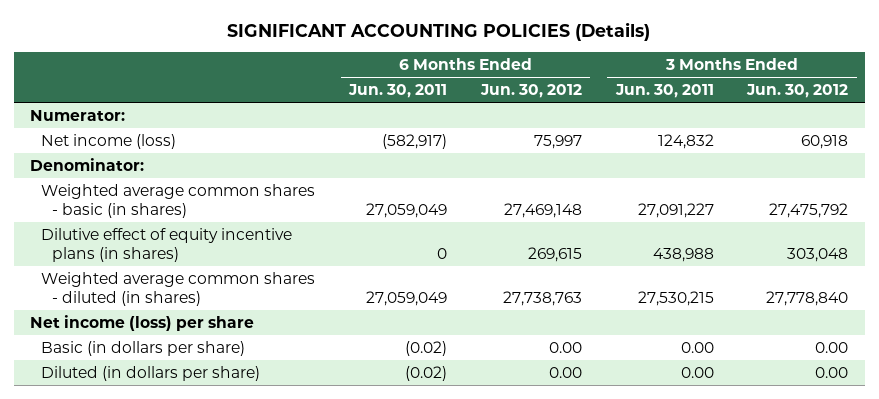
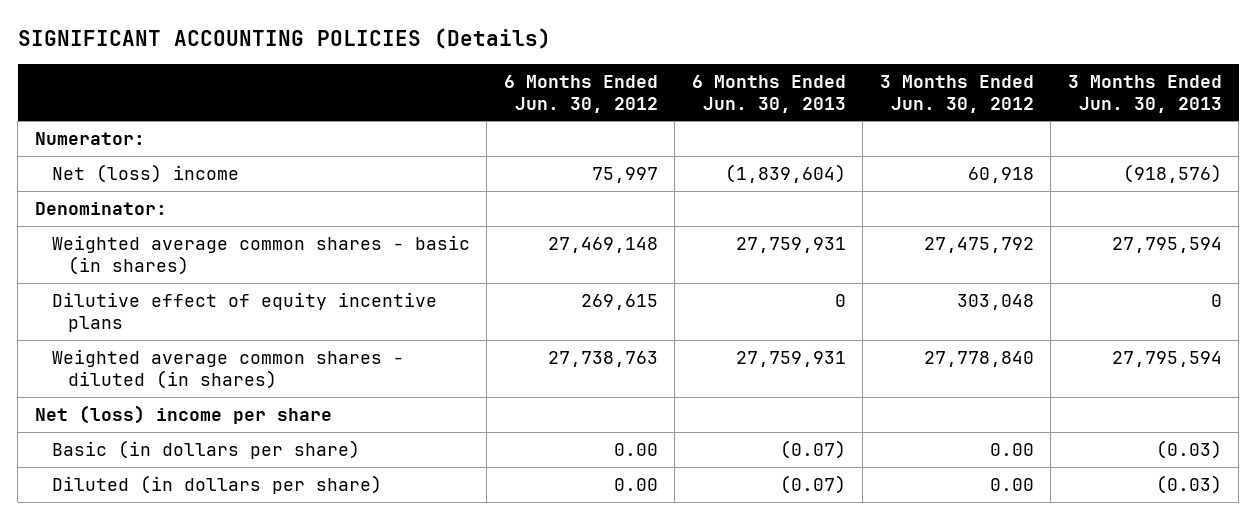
- | 6 Months Ended Jun. 30, 2011 | 6 Months Ended Jun. 30, 2012 | 3 Months Ended Jun. 30, 2011 | 3 Months Ended Jun. 30, 2012
+ | 6 Months Ended Jun. 30, 2012 | 6 Months Ended Jun. 30, 2013 | 3 Months Ended Jun. 30, 2012 | 3 Months Ended Jun. 30, 2013
- Net income (loss) | (582,917) | 75,997 | 124,832 | 60,918
+ Net (loss) income | 75,997 | (1,839,604) | 60,918 | (918,576)
- Dilutive effect of equity incentive plans (in shares) | 0 | 269,615 | 438,988 | 303,048
+ Dilutive effect of equity incentive plans | 269,615 | 0 | 303,048 | 0
- Net income (loss) per share
+ Net (loss) income per share

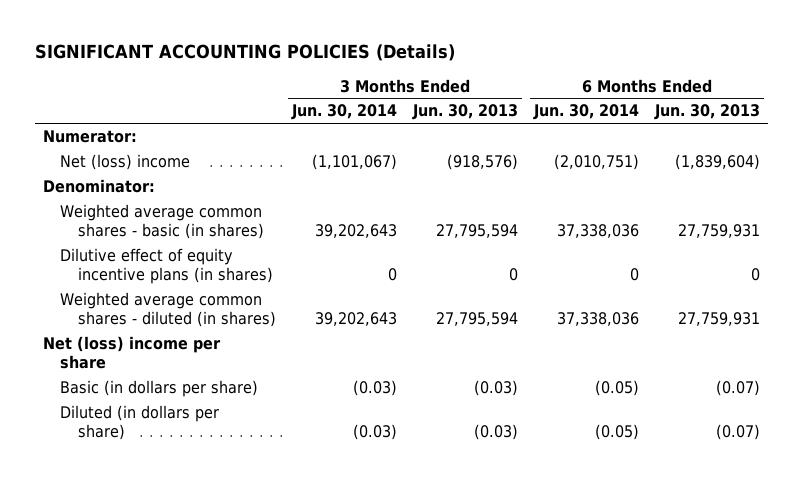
- | 6 Months Ended Jun. 30, 2012 | 6 Months Ended Jun. 30, 2013 | 3 Months Ended Jun. 30, 2012 | 3 Months Ended Jun. 30, 2013
+ | 3 Months Ended Jun. 30, 2014 | 3 Months Ended Jun. 30, 2013 | 6 Months Ended Jun. 30, 2014 | 6 Months Ended Jun. 30, 2013
- Dilutive effect of equity incentive plans | 269,615 | 0 | 303,048 | 0
+ Dilutive effect of equity incentive plans (in shares) | 0 | 0 | 0 | 0

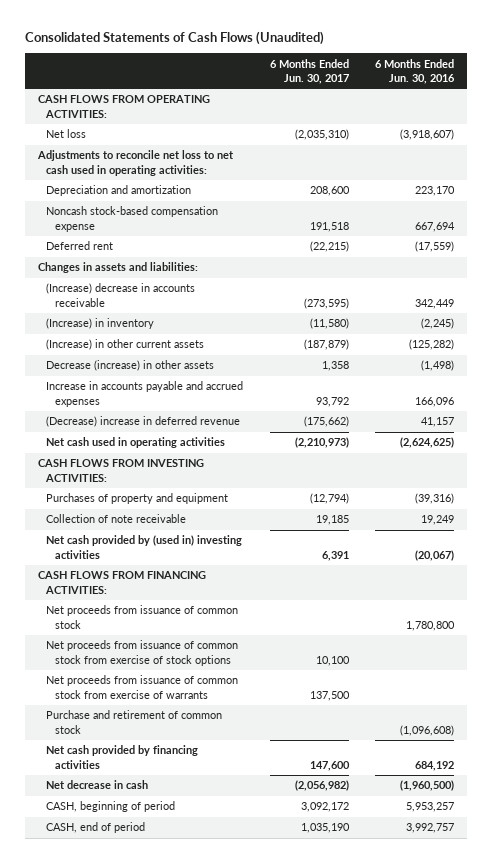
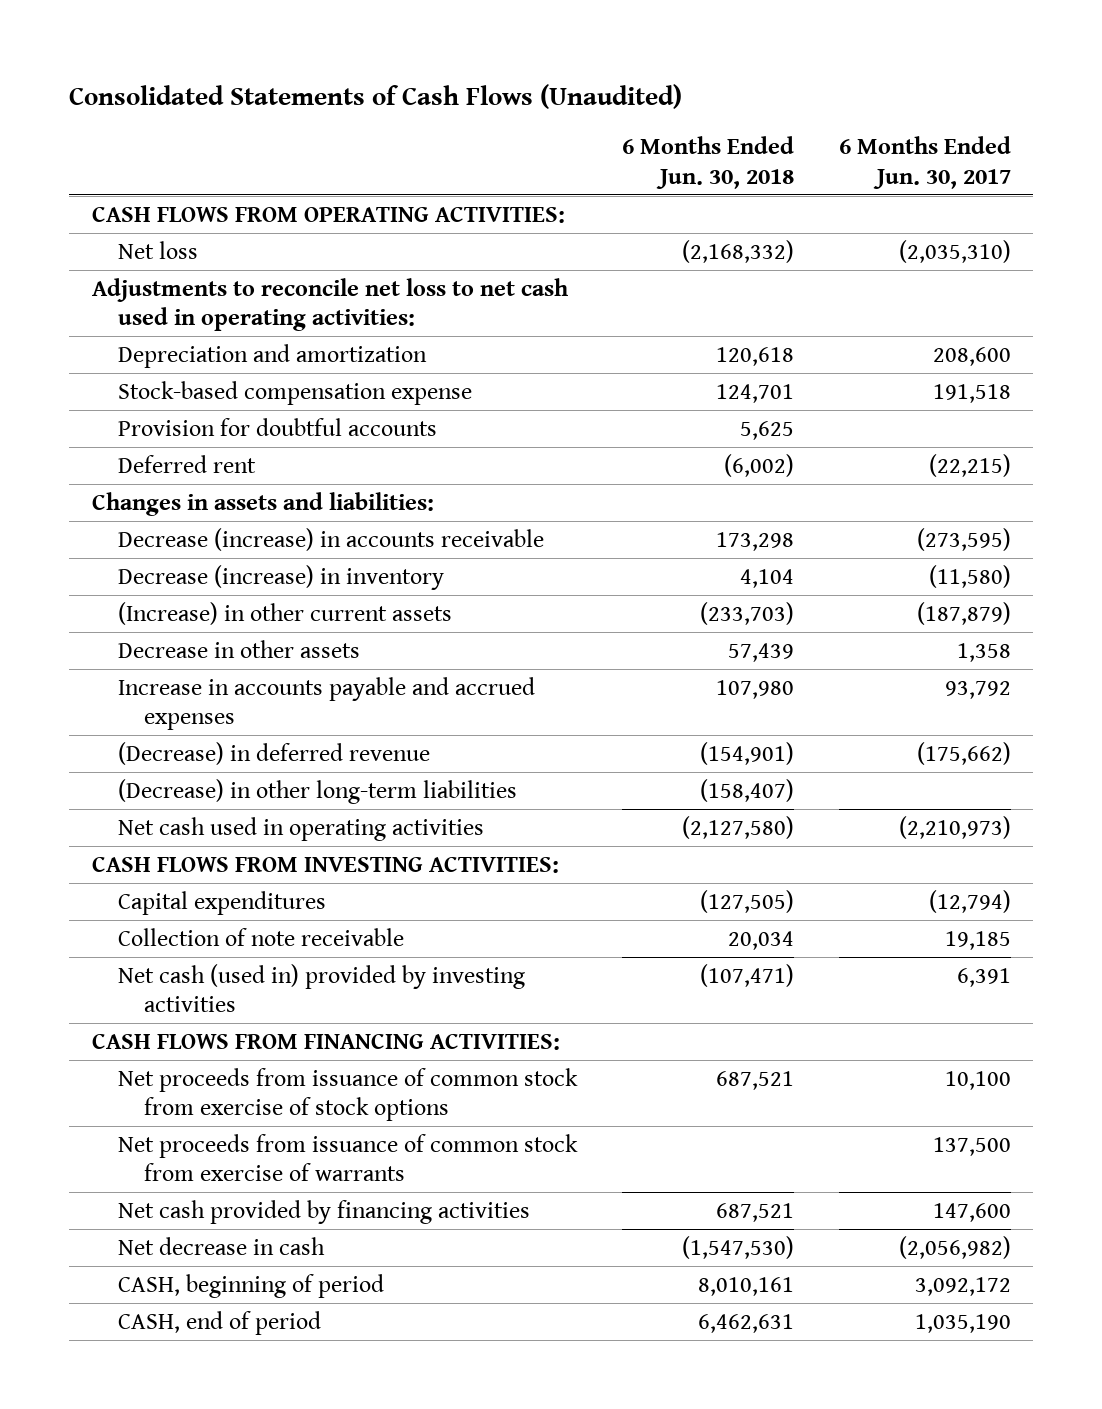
- | 6 Months Ended Jun. 30, 2017 | 6 Months Ended Jun. 30, 2016
+ | 6 Months Ended Jun. 30, 2018 | 6 Months Ended Jun. 30, 2017
- Noncash stock-based compensation expense | 191,518 | 667,694
+ Stock-based compensation expense | 124,701 | 191,518
+ Provision for doubtful accounts | 5,625 |
- (Increase) decrease in accounts receivable | (273,595) | 342,449
- (Increase) in inventory | (11,580) | (2,245)
+ Decrease (increase) in accounts receivable | 173,298 | (273,595)
+ Decrease (increase) in inventory | 4,104 | (11,580)
- Decrease (increase) in other assets | 1,358 | (1,498)
+ Decrease in other assets | 57,439 | 1,358
- (Decrease) increase in deferred revenue | (175,662) | 41,157
+ (Decrease) in deferred revenue | (154,901) | (175,662)
+ (Decrease) in other long-term liabilities | (158,407) |
- Purchases of property and equipment | (12,794) | (39,316)
+ Capital expenditures | (127,505) | (12,794)
- Net cash provided by (used in) investing activities | 6,391 | (20,067)
+ Net cash (used in) provided by investing activities | (107,471) | 6,391
- Net proceeds from issuance of common stock | | 1,780,800
- Purchase and retirement of common stock | | (1,096,608)

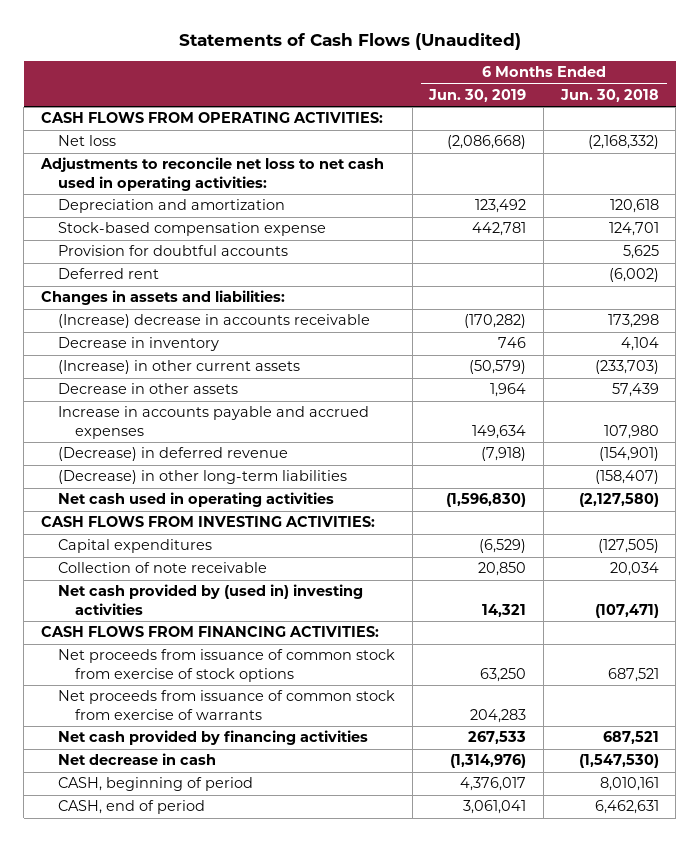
- Consolidated Statements of Cash Flows (Unaudited)
+ Statements of Cash Flows (Unaudited)
- | 6 Months Ended Jun. 30, 2018 | 6 Months Ended Jun. 30, 2017
+ | 6 Months Ended Jun. 30, 2019 | 6 Months Ended Jun. 30, 2018
- Decrease (increase) in accounts receivable | 173,298 | (273,595)
- Decrease (increase) in inventory | 4,104 | (11,580)
+ (Increase) decrease in accounts receivable | (170,282) | 173,298
+ Decrease in inventory | 746 | 4,104
- Net cash (used in) provided by investing activities | (107,471) | 6,391
+ Net cash provided by (used in) investing activities | 14,321 | (107,471)

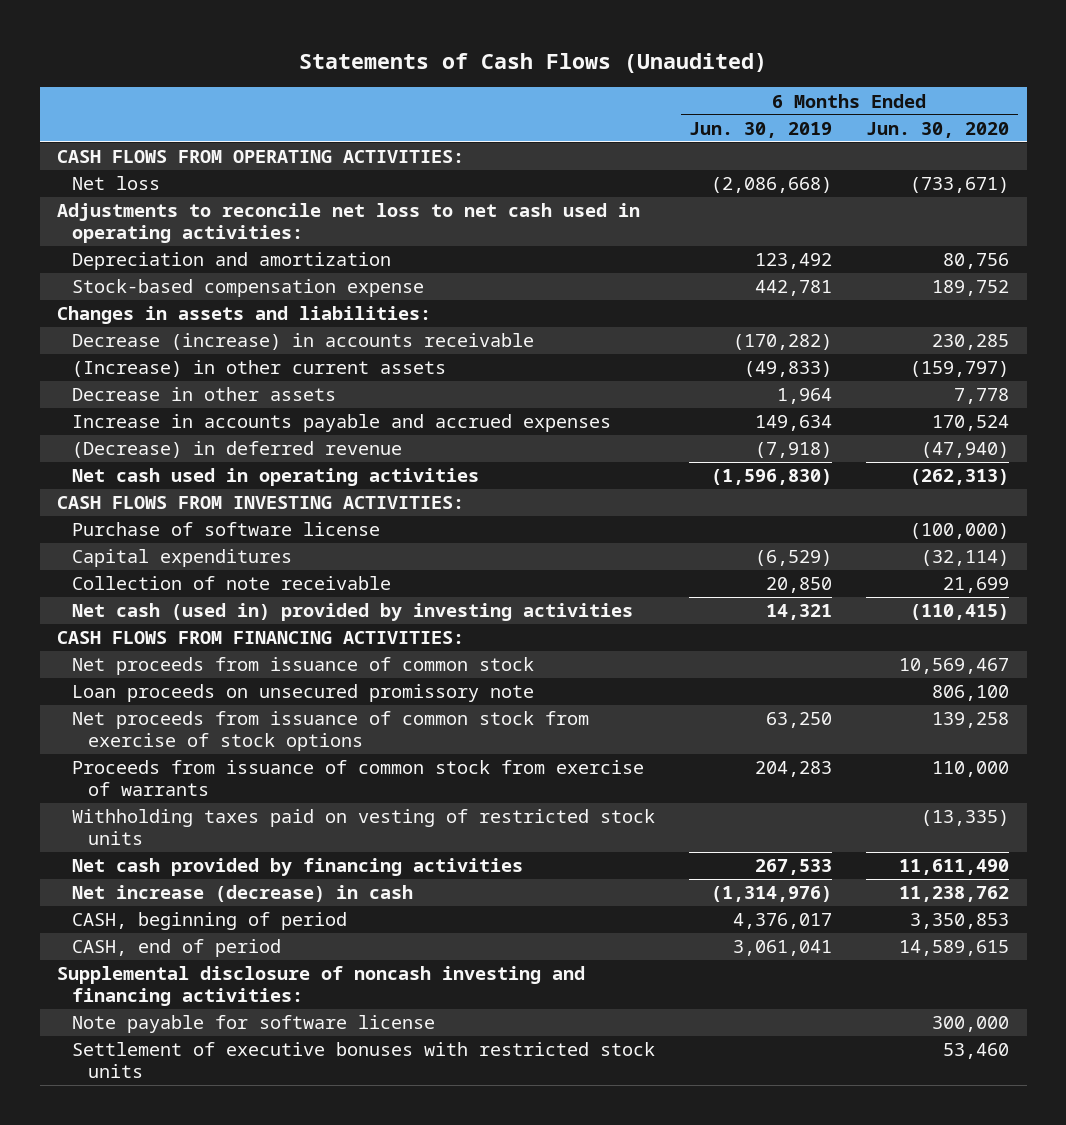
- | 6 Months Ended Jun. 30, 2019 | 6 Months Ended Jun. 30, 2018
+ | 6 Months Ended Jun. 30, 2019 | 6 Months Ended Jun. 30, 2020
- Provision for doubtful accounts | | 5,625
- Deferred rent | | (6,002)
- (Increase) decrease in accounts receivable | (170,282) | 173,298
- Decrease in inventory | 746 | 4,104
- (Increase) in other current assets | (50,579) | (233,703)
+ Decrease (increase) in accounts receivable | (170,282) | 230,285
+ (Increase) in other current assets | (49,833) | (159,797)
- (Decrease) in other long-term liabilities | | (158,407)
+ Purchase of software license | | (100,000)
- Net cash provided by (used in) investing activities | 14,321 | (107,471)
+ Net cash (used in) provided by investing activities | 14,321 | (110,415)
+ Net proceeds from issuance of common stock | | 10,569,467
+ Loan proceeds on unsecured promissory note | | 806,100
- Net proceeds from issuance of common stock from exercise of warrants | 204,283 |
+ Proceeds from issuance of common stock from exercise of warrants | 204,283 | 110,000
+ Withholding taxes paid on vesting of restricted stock units | | (13,335)
- Net decrease in cash | (1,314,976) | (1,547,530)
+ Net increase (decrease) in cash | (1,314,976) | 11,238,762
+ Supplemental disclosure of noncash investing and financing activities:
+ Note payable for software license | | 300,000
+ Settlement of executive bonuses with restricted stock units | | 53,460

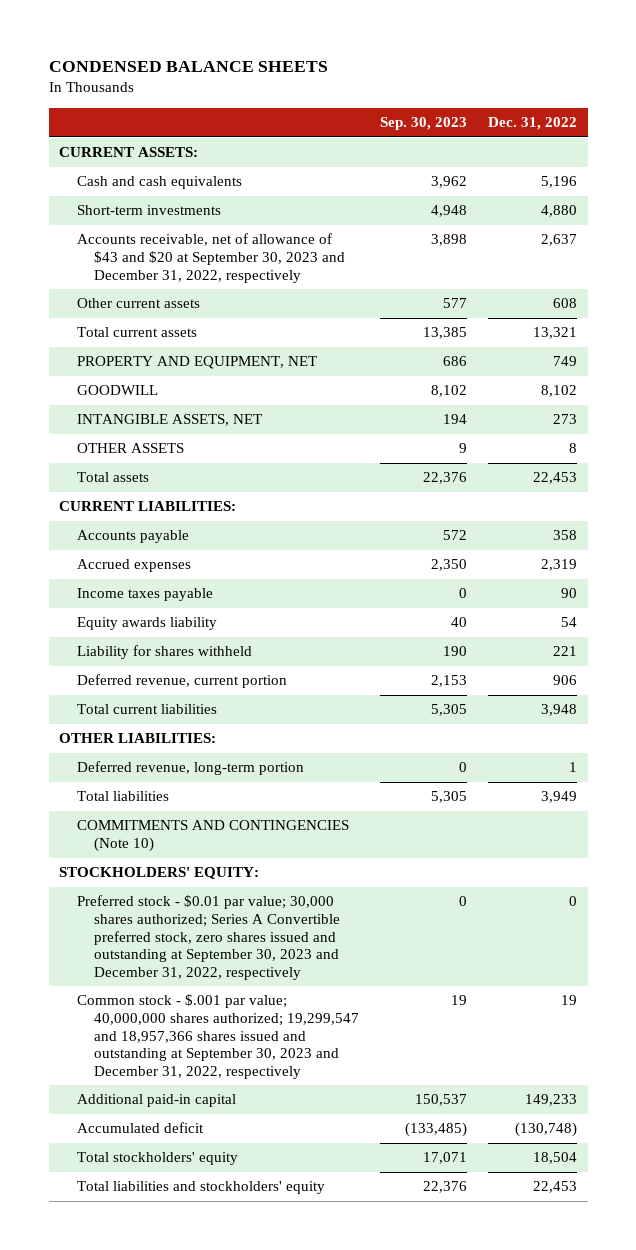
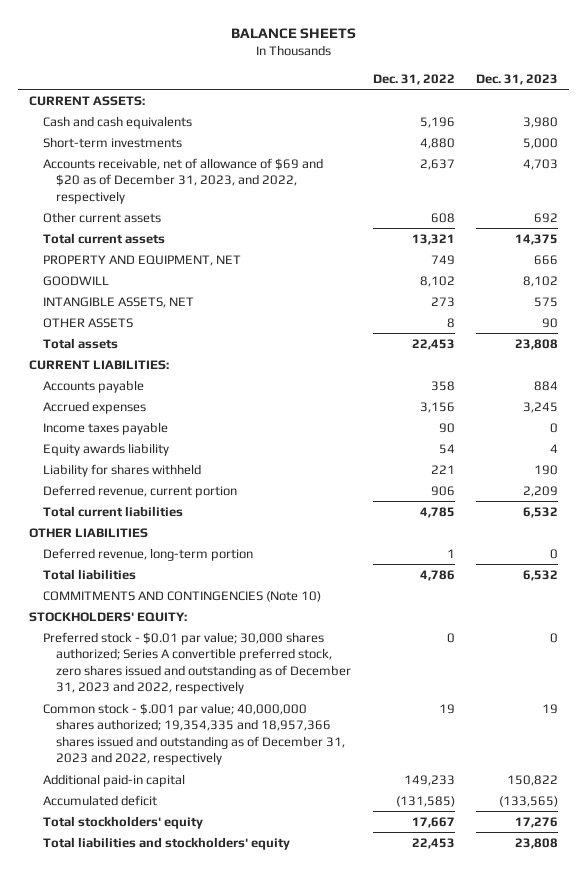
- CONDENSED BALANCE SHEETS
+ BALANCE SHEETS
- | Sep. 30, 2023 | Dec. 31, 2022
+ | Dec. 31, 2022 | Dec. 31, 2023
- Accounts receivable, net of allowance of $43 and $20 at September 30, 2023 and December 31, 2022, respectively | 3,898 | 2,637
+ Accounts receivable, net of allowance of $69 and $20 as of December 31, 2023, and 2022, respectively | 2,637 | 4,703
- Accrued expenses | 2,350 | 2,319
+ Accrued expenses | 3,156 | 3,245
- Total current liabilities | 5,305 | 3,948
- OTHER LIABILITIES:
+ Total current liabilities | 4,785 | 6,532
+ OTHER LIABILITIES
- Total liabilities | 5,305 | 3,949
+ Total liabilities | 4,786 | 6,532
- Preferred stock - $0.01 par value; 30,000 shares authorized; Series A Convertible preferred stock, zero shares issued and outstanding at September 30, 2023 and December 31, 2022, respectively | 0 | 0
- Common stock - $.001 par value; 40,000,000 shares authorized; 19,299,547 and 18,957,366 shares issued and outstanding at September 30, 2023 and December 31, 2022, respectively | 19 | 19
+ Preferred stock - $0.01 par value; 30,000 shares authorized; Series A convertible preferred stock, zero shares issued and outstanding as of December 31, 2023 and 2022, respectively | 0 | 0
+ Common stock - $.001 par value; 40,000,000 shares authorized; 19,354,335 and 18,957,366 shares issued and outstanding as of December 31, 2023 and 2022, respectively | 19 | 19
- Accumulated deficit | (133,485) | (130,748)
- Total stockholders' equity | 17,071 | 18,504
+ Accumulated deficit | (131,585) | (133,565)
+ Total stockholders' equity | 17,667 | 17,276

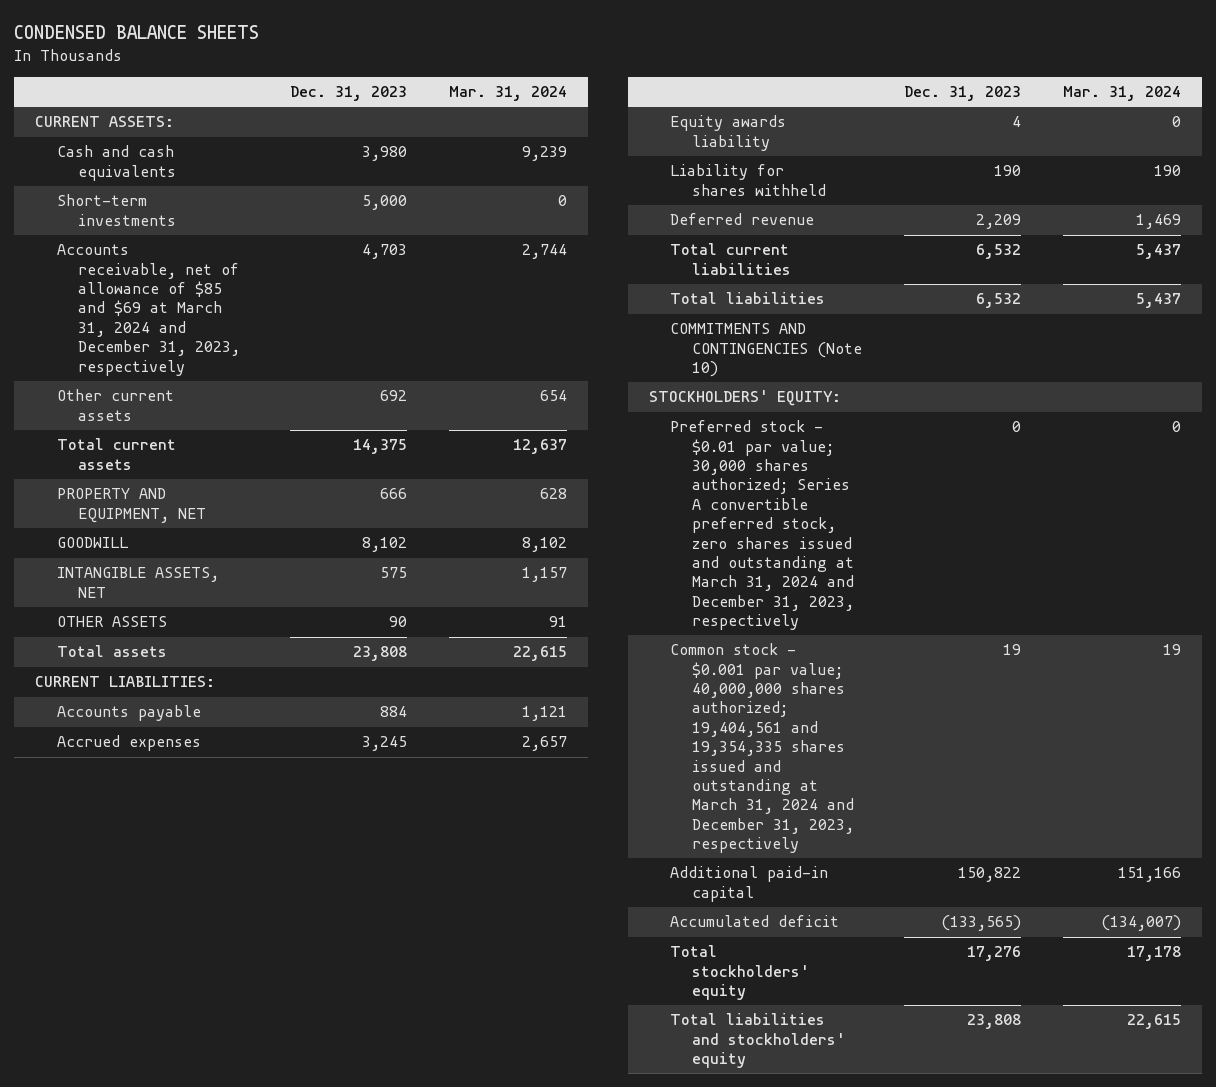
- BALANCE SHEETS
+ CONDENSED BALANCE SHEETS
- | Dec. 31, 2022 | Dec. 31, 2023
+ | Dec. 31, 2023 | Mar. 31, 2024
- Accounts receivable, net of allowance of $69 and $20 as of December 31, 2023, and 2022, respectively | 2,637 | 4,703
+ Accounts receivable, net of allowance of $85 and $69 at March 31, 2024 and December 31, 2023, respectively | 4,703 | 2,744
- Income taxes payable | 90 | 0
- Deferred revenue, current portion | 906 | 2,209
+ Deferred revenue | 2,209 | 1,469
- OTHER LIABILITIES
- Deferred revenue, long-term portion | 1 | 0
- Preferred stock - $0.01 par value; 30,000 shares authorized; Series A convertible preferred stock, zero shares issued and outstanding as of December 31, 2023 and 2022, respectively | 0 | 0
- Common stock - $.001 par value; 40,000,000 shares authorized; 19,354,335 and 18,957,366 shares issued and outstanding as of December 31, 2023 and 2022, respectively | 19 | 19
+ Preferred stock - $0.01 par value; 30,000 shares authorized; Series A convertible preferred stock, zero shares issued and outstanding at March 31, 2024 and December 31, 2023, respectively | 0 | 0
+ Common stock - $0.001 par value; 40,000,000 shares authorized; 19,404,561 and 19,354,335 shares issued and outstanding at March 31, 2024 and December 31, 2023, respectively | 19 | 19

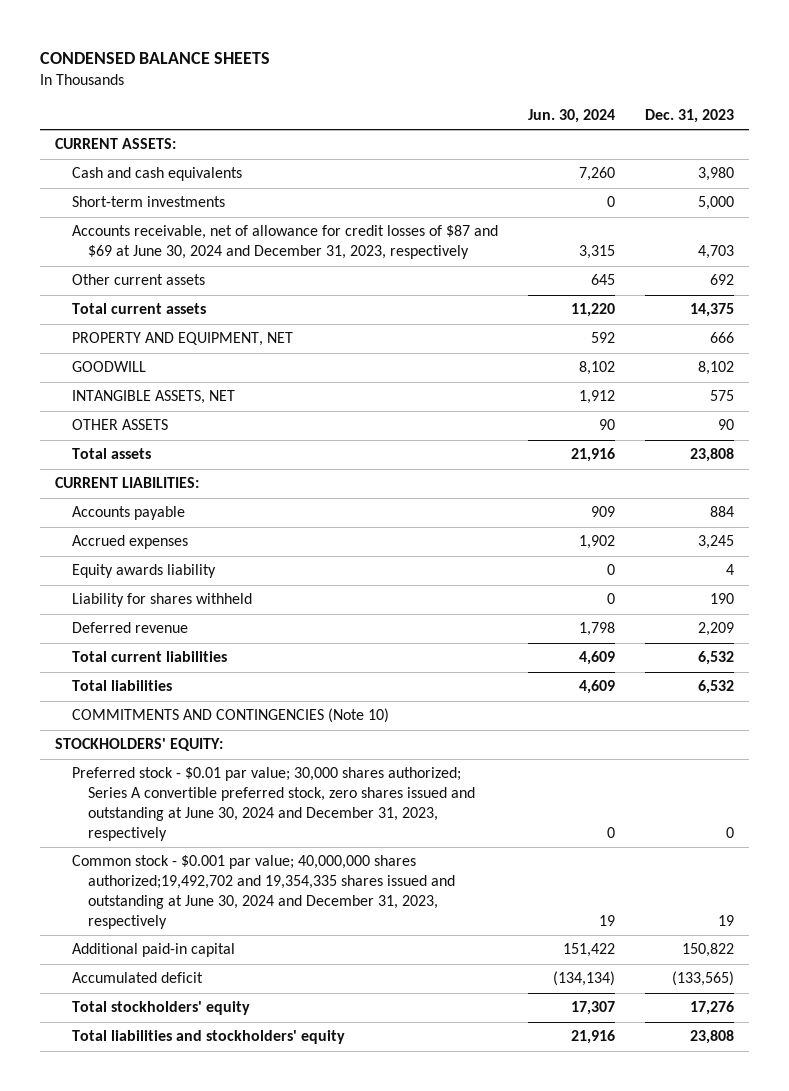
- | Dec. 31, 2023 | Mar. 31, 2024
+ | Jun. 30, 2024 | Dec. 31, 2023
- Accounts receivable, net of allowance of $85 and $69 at March 31, 2024 and December 31, 2023, respectively | 4,703 | 2,744
+ Accounts receivable, net of allowance for credit losses of $87 and $69 at June 30, 2024 and December 31, 2023, respectively | 3,315 | 4,703
- Preferred stock - $0.01 par value; 30,000 shares authorized; Series A convertible preferred stock, zero shares issued and outstanding at March 31, 2024 and December 31, 2023, respectively | 0 | 0
- Common stock - $0.001 par value; 40,000,000 shares authorized; 19,404,561 and 19,354,335 shares issued and outstanding at March 31, 2024 and December 31, 2023, respectively | 19 | 19
+ Preferred stock - $0.01 par value; 30,000 shares authorized; Series A convertible preferred stock, zero shares issued and outstanding at June 30, 2024 and December 31, 2023, respectively | 0 | 0
+ Common stock - $0.001 par value; 40,000,000 shares authorized;19,492,702 and 19,354,335 shares issued and outstanding at June 30, 2024 and December 31, 2023, respectively | 19 | 19

